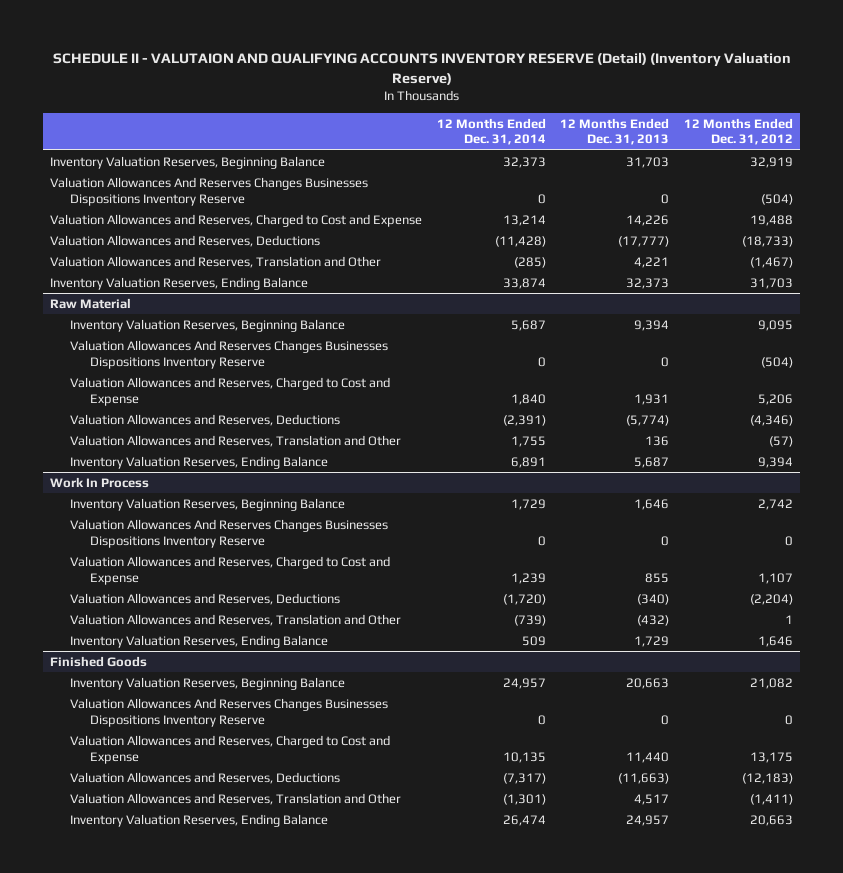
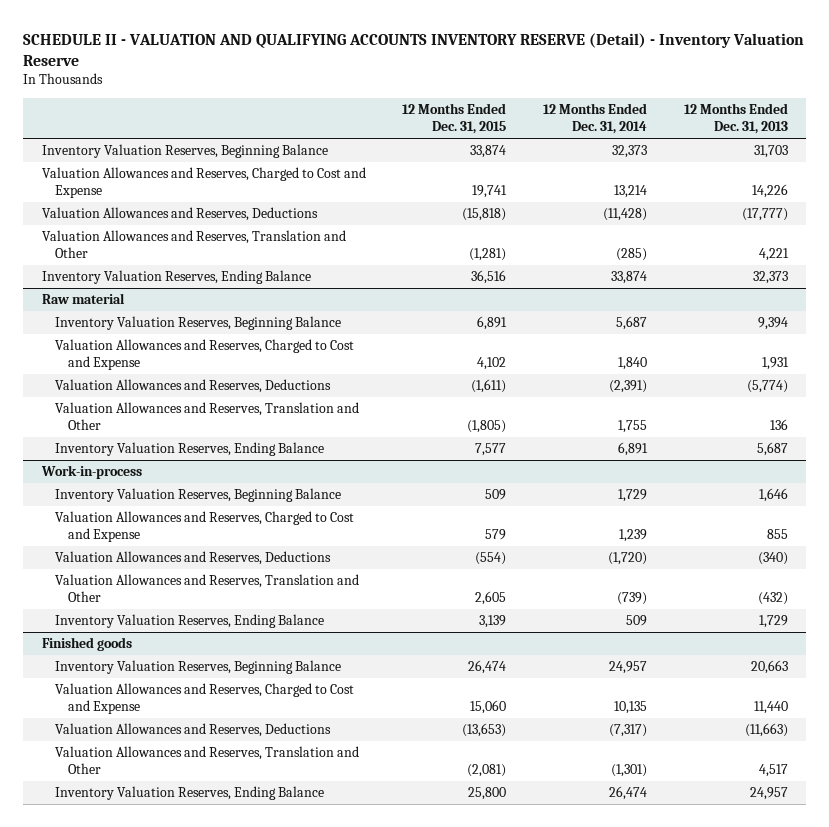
- SCHEDULE II - VALUTAION AND QUALIFYING ACCOUNTS INVENTORY RESERVE (Detail) (Inventory Valuation Reserve)
+ SCHEDULE II - VALUATION AND QUALIFYING ACCOUNTS INVENTORY RESERVE (Detail) - Inventory Valuation Reserve
- | 12 Months Ended Dec. 31, 2014 | 12 Months Ended Dec. 31, 2013 | 12 Months Ended Dec. 31, 2012
+ | 12 Months Ended Dec. 31, 2015 | 12 Months Ended Dec. 31, 2014 | 12 Months Ended Dec. 31, 2013
- Valuation Allowances And Reserves Changes Businesses Dispositions Inventory Reserve | 0 | 0 | (504)
- Raw Material
+ Raw material
- Valuation Allowances And Reserves Changes Businesses Dispositions Inventory Reserve | 0 | 0 | (504)
- Work In Process
+ Work-in-process
- Valuation Allowances And Reserves Changes Businesses Dispositions Inventory Reserve | 0 | 0 | 0
- Finished Goods
+ Finished goods
- Valuation Allowances And Reserves Changes Businesses Dispositions Inventory Reserve | 0 | 0 | 0

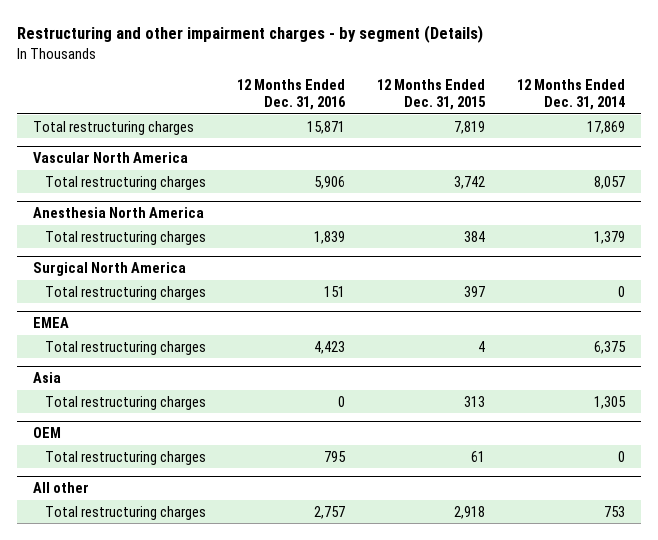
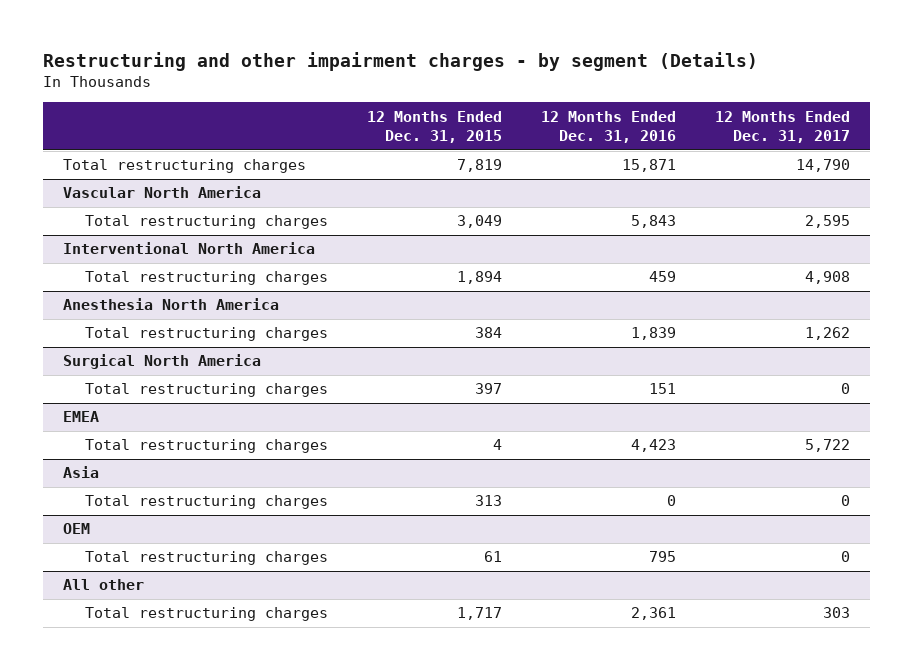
- | 12 Months Ended Dec. 31, 2016 | 12 Months Ended Dec. 31, 2015 | 12 Months Ended Dec. 31, 2014
+ | 12 Months Ended Dec. 31, 2015 | 12 Months Ended Dec. 31, 2016 | 12 Months Ended Dec. 31, 2017
@ Vascular North America
- Total restructuring charges | 5,906 | 3,742 | 8,057
+ Total restructuring charges | 3,049 | 5,843 | 2,595
+ Interventional North America
+ Total restructuring charges | 1,894 | 459 | 4,908
@ All other
- Total restructuring charges | 2,757 | 2,918 | 753
+ Total restructuring charges | 1,717 | 2,361 | 303

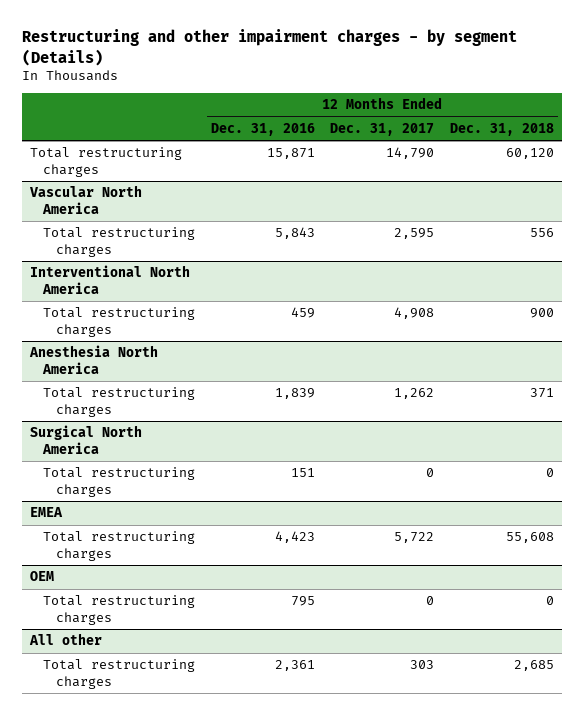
- | 12 Months Ended Dec. 31, 2015 | 12 Months Ended Dec. 31, 2016 | 12 Months Ended Dec. 31, 2017
+ | 12 Months Ended Dec. 31, 2016 | 12 Months Ended Dec. 31, 2017 | 12 Months Ended Dec. 31, 2018
- Asia
- Total restructuring charges | 313 | 0 | 0

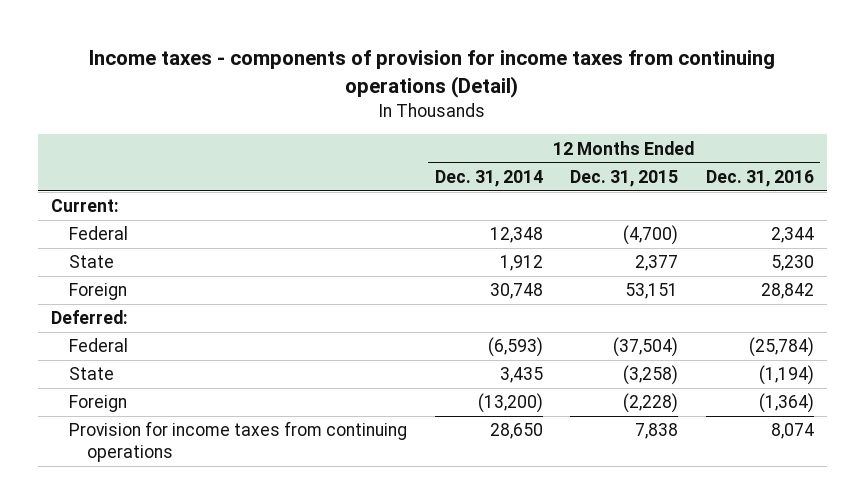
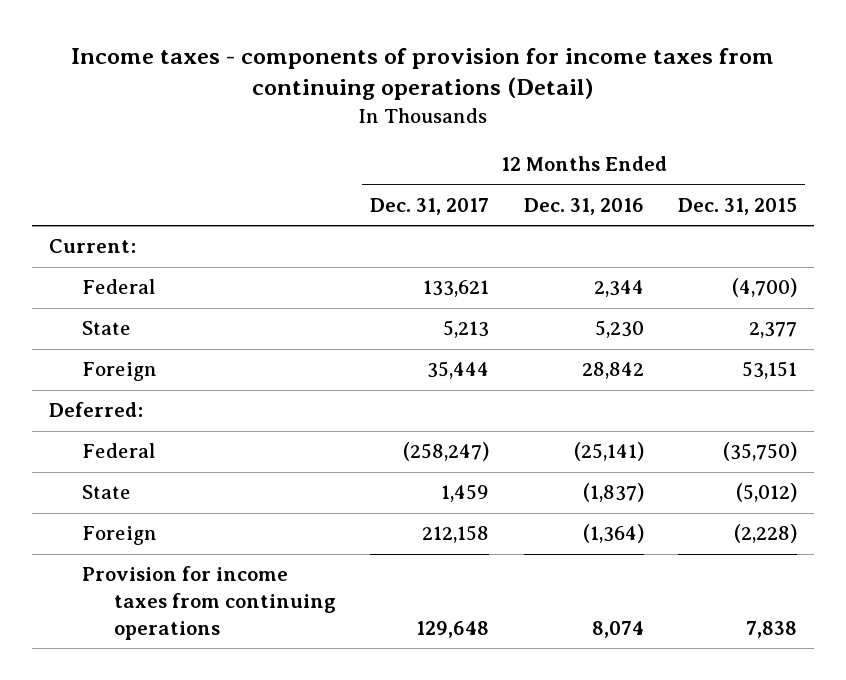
- | 12 Months Ended Dec. 31, 2014 | 12 Months Ended Dec. 31, 2015 | 12 Months Ended Dec. 31, 2016
+ | 12 Months Ended Dec. 31, 2017 | 12 Months Ended Dec. 31, 2016 | 12 Months Ended Dec. 31, 2015
- Federal | (6,593) | (37,504) | (25,784)
- State | 3,435 | (3,258) | (1,194)
+ Federal | (258,247) | (25,141) | (35,750)
+ State | 1,459 | (1,837) | (5,012)

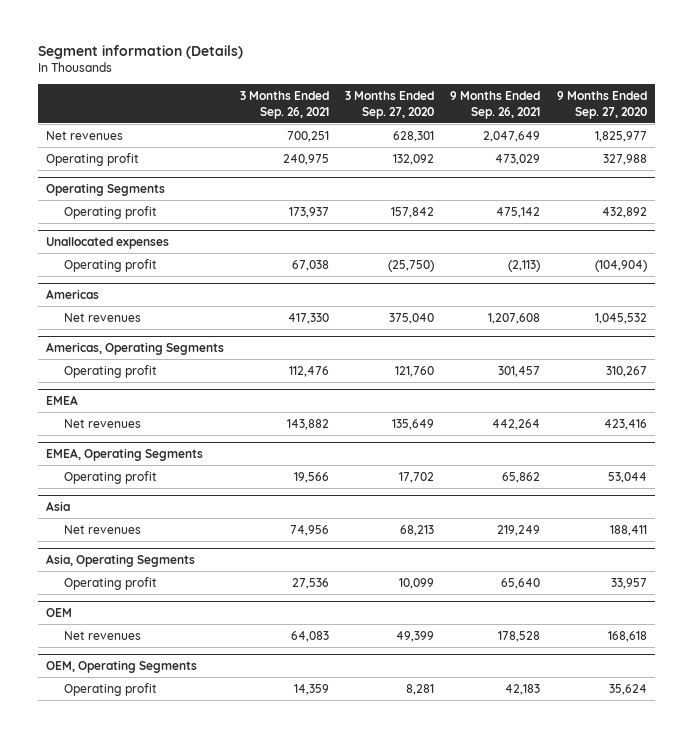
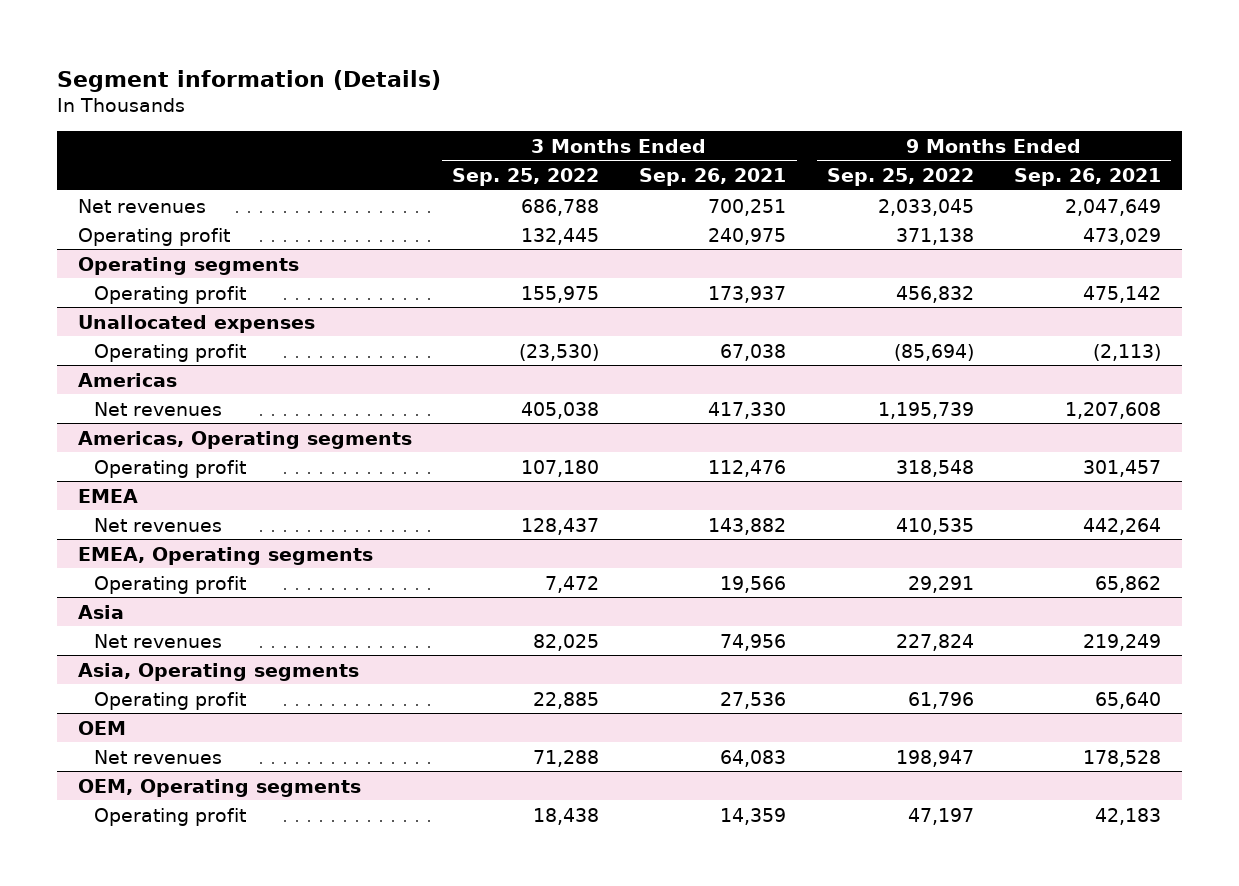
- | 3 Months Ended Sep. 26, 2021 | 3 Months Ended Sep. 27, 2020 | 9 Months Ended Sep. 26, 2021 | 9 Months Ended Sep. 27, 2020
+ | 3 Months Ended Sep. 25, 2022 | 3 Months Ended Sep. 26, 2021 | 9 Months Ended Sep. 25, 2022 | 9 Months Ended Sep. 26, 2021
- Operating Segments
+ Operating segments
- Americas, Operating Segments
+ Americas, Operating segments
- EMEA, Operating Segments
+ EMEA, Operating segments
- Asia, Operating Segments
+ Asia, Operating segments
- OEM, Operating Segments
+ OEM, Operating segments

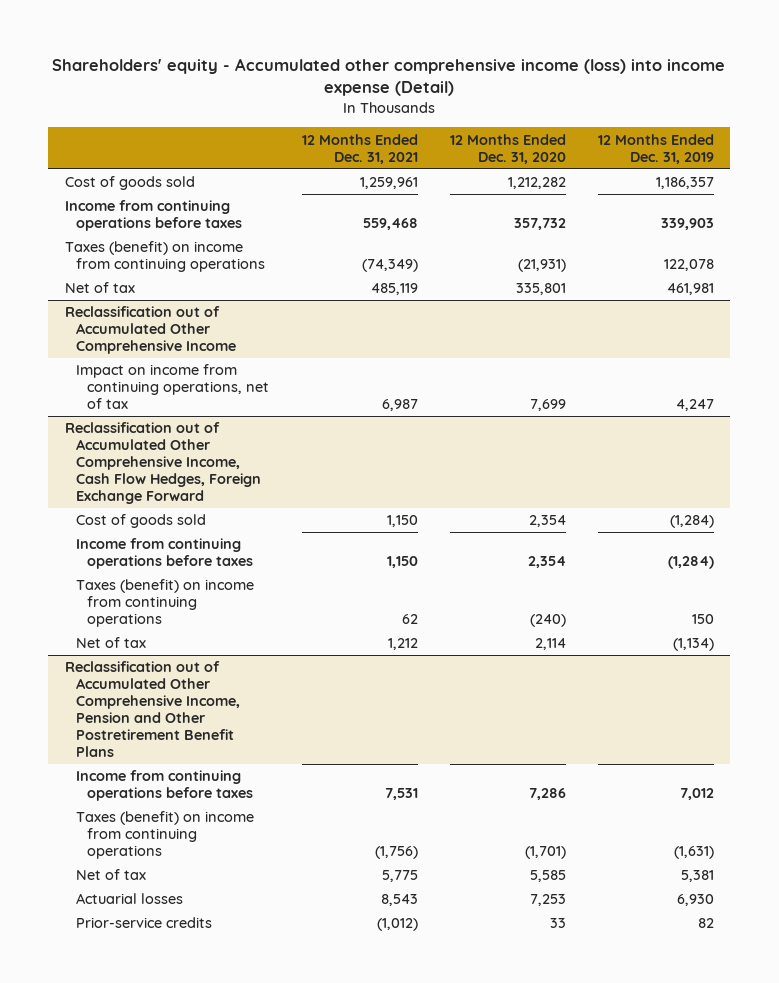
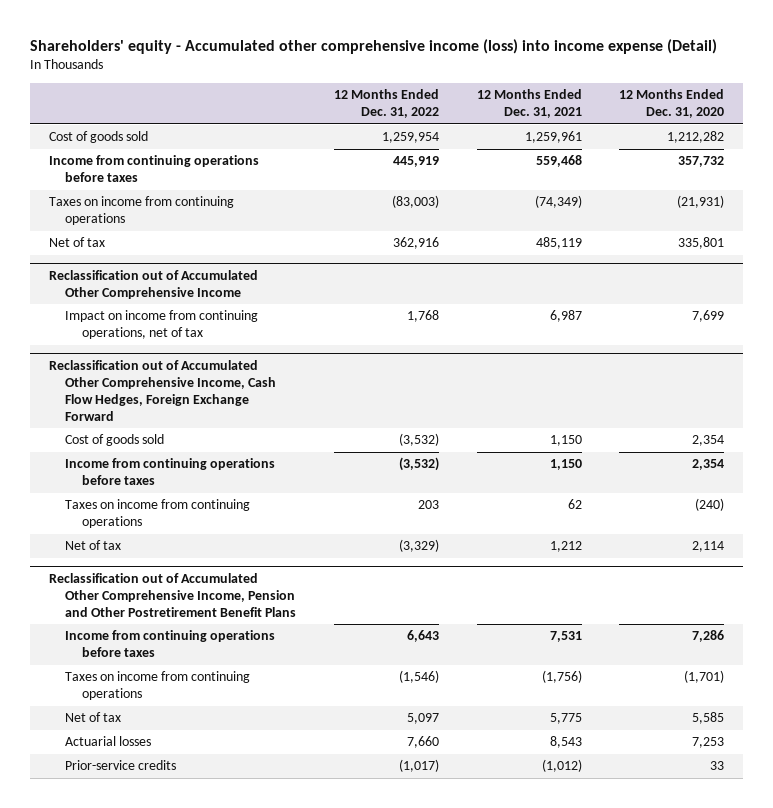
- | 12 Months Ended Dec. 31, 2021 | 12 Months Ended Dec. 31, 2020 | 12 Months Ended Dec. 31, 2019
+ | 12 Months Ended Dec. 31, 2022 | 12 Months Ended Dec. 31, 2021 | 12 Months Ended Dec. 31, 2020
- Taxes (benefit) on income from continuing operations | (74,349) | (21,931) | 122,078
+ Taxes on income from continuing operations | (83,003) | (74,349) | (21,931)
@ Reclassification out of Accumulated Other Comprehensive Income, Cash Flow Hedges, Foreign Exchange Forward
- Taxes (benefit) on income from continuing operations | 62 | (240) | 150
+ Taxes on income from continuing operations | 203 | 62 | (240)
@ Reclassification out of Accumulated Other Comprehensive Income, Pension and Other Postretirement Benefit Plans
- Taxes (benefit) on income from continuing operations | (1,756) | (1,701) | (1,631)
+ Taxes on income from continuing operations | (1,546) | (1,756) | (1,701)

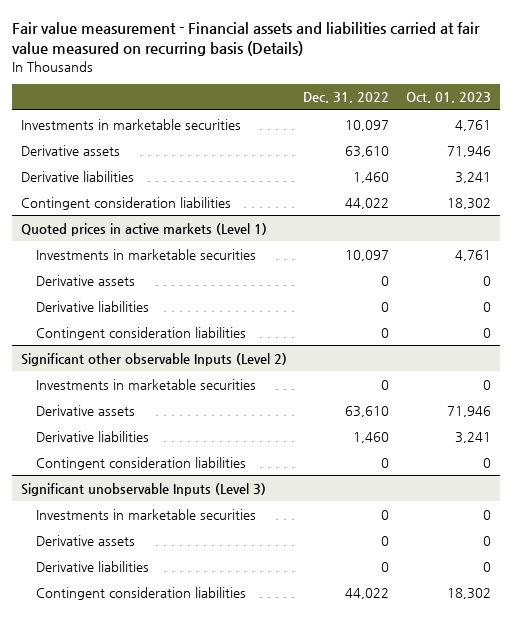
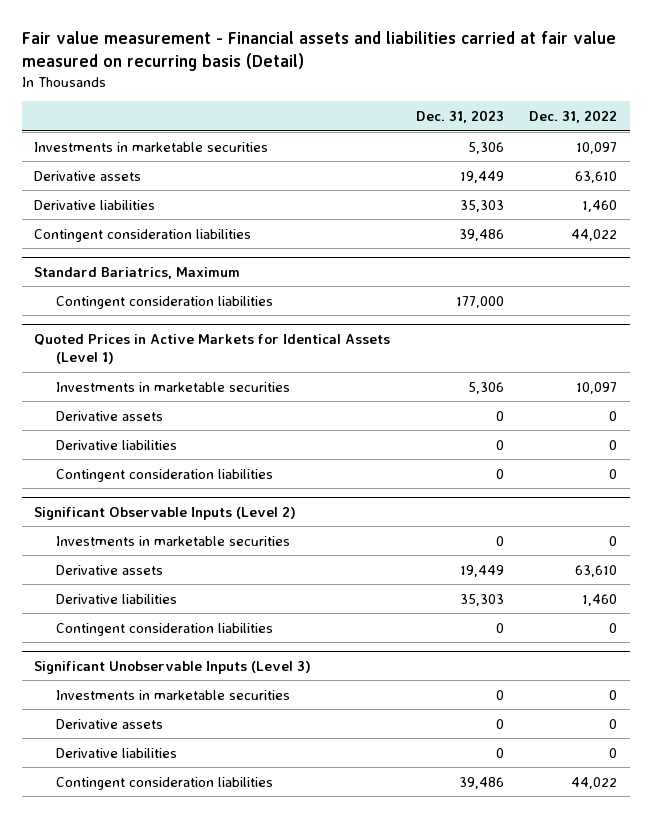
- Fair value measurement - Financial assets and liabilities carried at fair value measured on recurring basis (Details)
+ Fair value measurement - Financial assets and liabilities carried at fair value measured on recurring basis (Detail)
- | Dec. 31, 2022 | Oct. 01, 2023
+ | Dec. 31, 2023 | Dec. 31, 2022
- Quoted prices in active markets (Level 1)
+ Standard Bariatrics, Maximum
+ Contingent consideration liabilities | 177,000 |
+ Quoted Prices in Active Markets for Identical Assets (Level 1)
- Significant other observable Inputs (Level 2)
+ Significant Observable Inputs (Level 2)
- Significant unobservable Inputs (Level 3)
+ Significant Unobservable Inputs (Level 3)

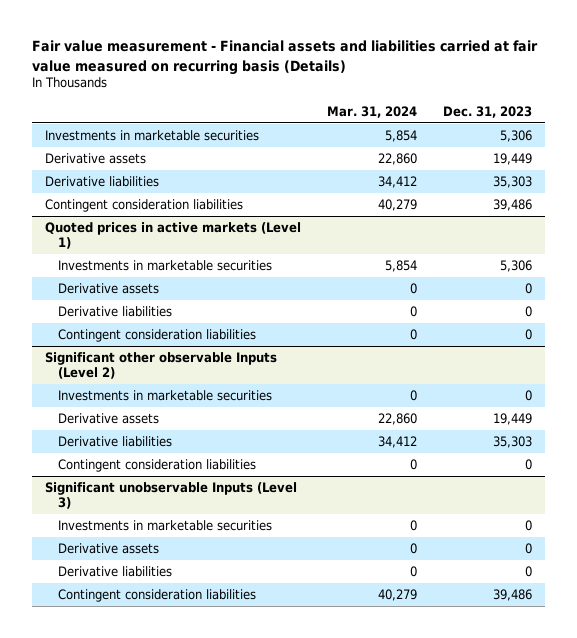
- Fair value measurement - Financial assets and liabilities carried at fair value measured on recurring basis (Detail)
+ Fair value measurement - Financial assets and liabilities carried at fair value measured on recurring basis (Details)
- | Dec. 31, 2023 | Dec. 31, 2022
+ | Mar. 31, 2024 | Dec. 31, 2023
- Standard Bariatrics, Maximum
- Contingent consideration liabilities | 177,000 |
- Quoted Prices in Active Markets for Identical Assets (Level 1)
+ Quoted prices in active markets (Level 1)
- Significant Observable Inputs (Level 2)
+ Significant other observable Inputs (Level 2)
- Significant Unobservable Inputs (Level 3)
+ Significant unobservable Inputs (Level 3)

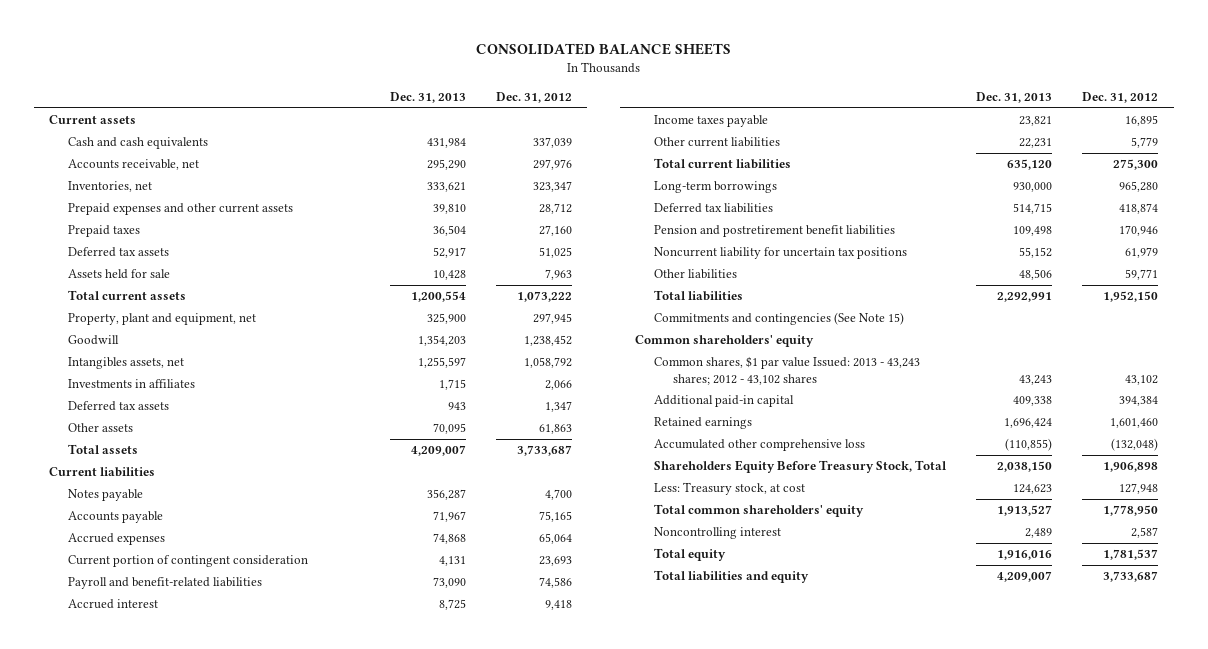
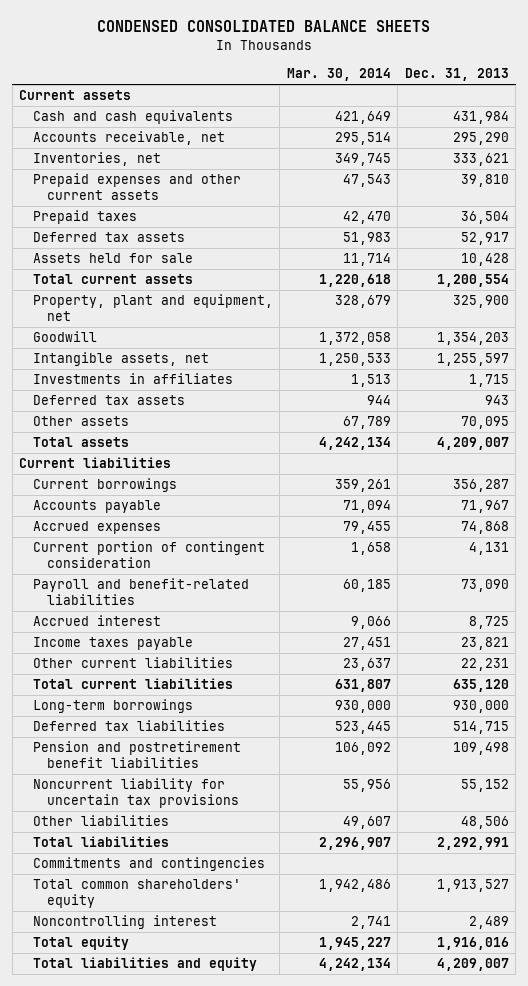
- CONSOLIDATED BALANCE SHEETS
+ CONDENSED CONSOLIDATED BALANCE SHEETS
- | Dec. 31, 2013 | Dec. 31, 2012
+ | Mar. 30, 2014 | Dec. 31, 2013
- Intangibles assets, net | 1,255,597 | 1,058,792
+ Intangible assets, net | 1,250,533 | 1,255,597
- Notes payable | 356,287 | 4,700
+ Current borrowings | 359,261 | 356,287
- Noncurrent liability for uncertain tax positions | 55,152 | 61,979
+ Noncurrent liability for uncertain tax provisions | 55,956 | 55,152
- Commitments and contingencies (See Note 15)
- Common shareholders' equity
- Common shares, $1 par value Issued: 2013 - 43,243 shares; 2012 - 43,102 shares | 43,243 | 43,102
- Additional paid-in capital | 409,338 | 394,384
- Retained earnings | 1,696,424 | 1,601,460
- Accumulated other comprehensive loss | (110,855) | (132,048)
- Shareholders Equity Before Treasury Stock, Total | 2,038,150 | 1,906,898
- Less: Treasury stock, at cost | 124,623 | 127,948
+ Commitments and contingencies

